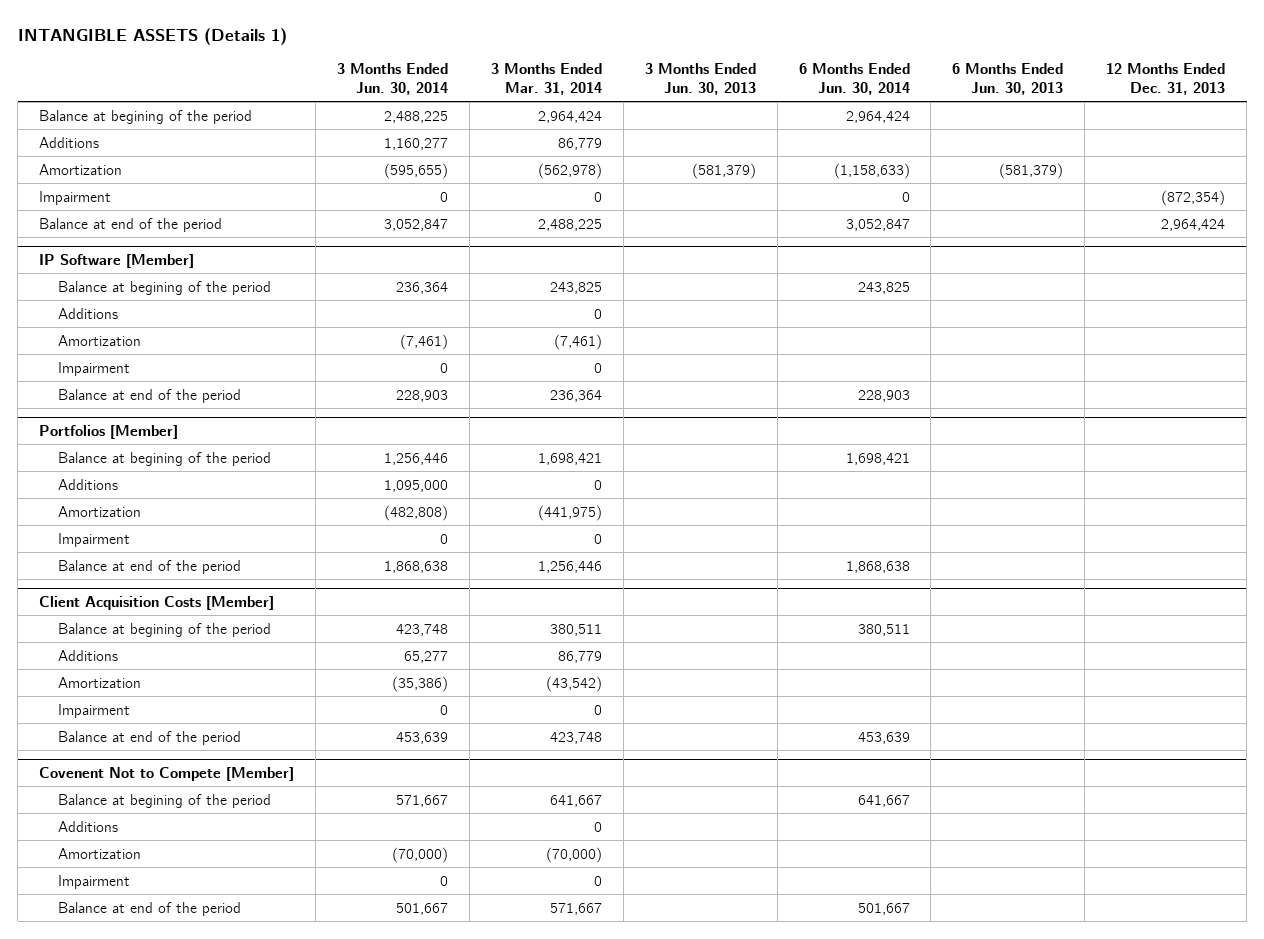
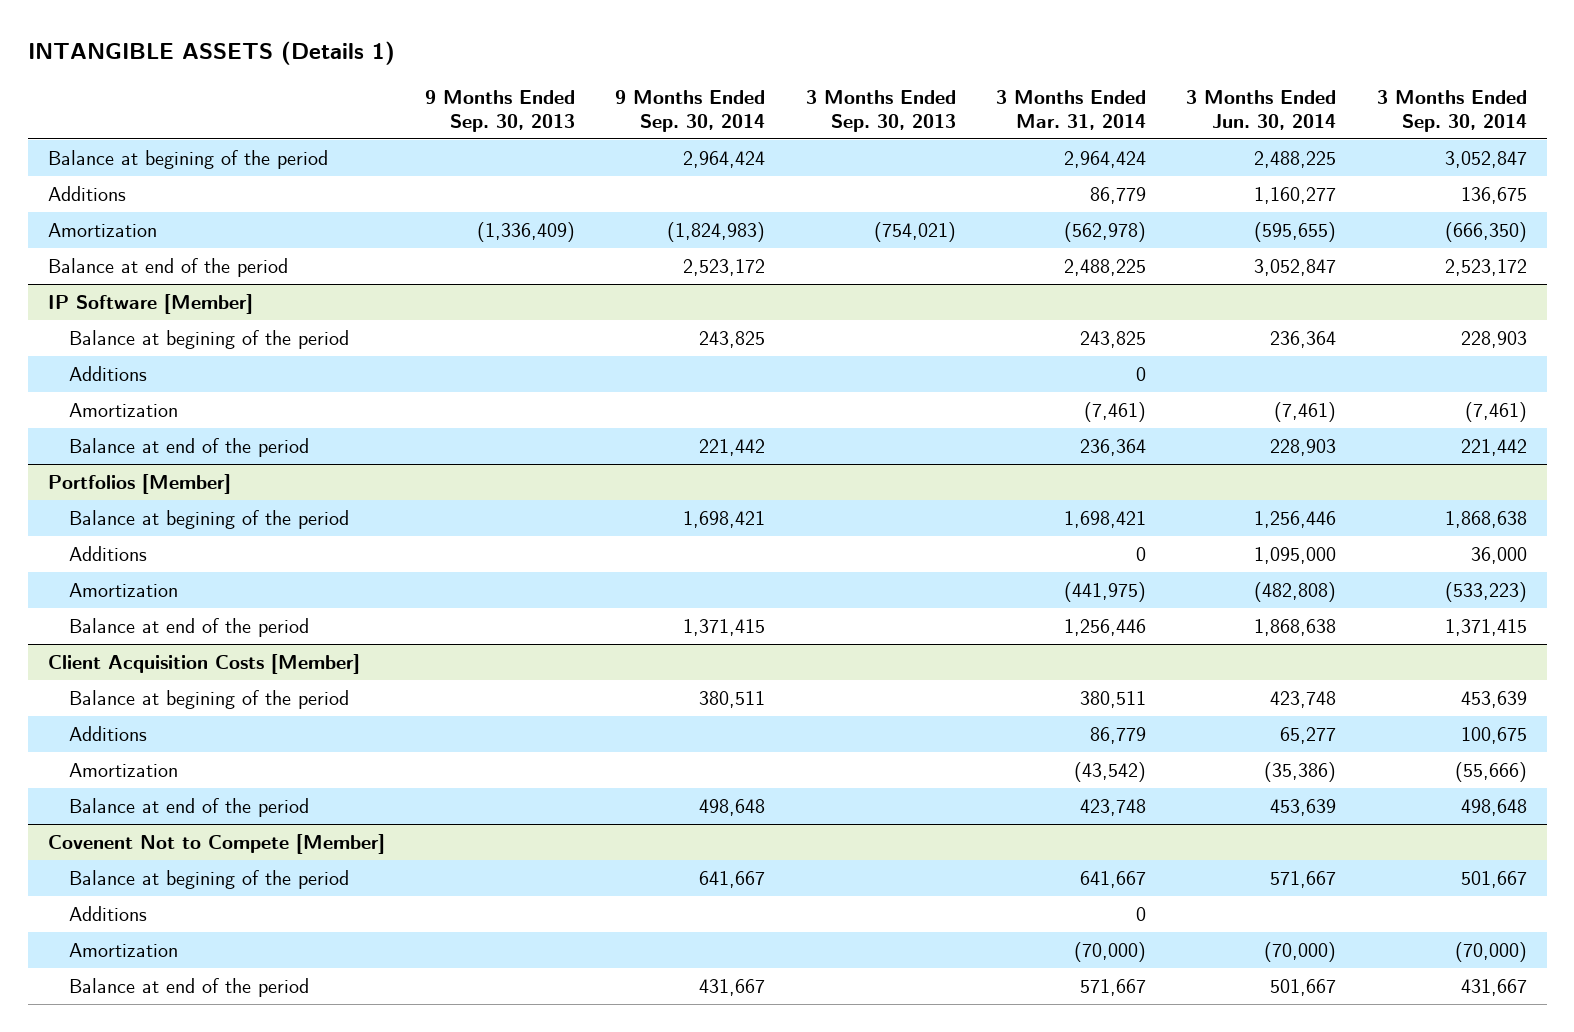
- | 3 Months Ended Jun. 30, 2014 | 3 Months Ended Mar. 31, 2014 | 3 Months Ended Jun. 30, 2013 | 6 Months Ended Jun. 30, 2014 | 6 Months Ended Jun. 30, 2013 | 12 Months Ended Dec. 31, 2013
+ | 9 Months Ended Sep. 30, 2013 | 9 Months Ended Sep. 30, 2014 | 3 Months Ended Sep. 30, 2013 | 3 Months Ended Mar. 31, 2014 | 3 Months Ended Jun. 30, 2014 | 3 Months Ended Sep. 30, 2014
- Impairment | 0 | 0 | | 0 | | (872,354)
@ IP Software [Member]
- Impairment | 0 | 0 | | | |
@ Portfolios [Member]
- Impairment | 0 | 0 | | | |
@ Client Acquisition Costs [Member]
- Impairment | 0 | 0 | | | |
@ Covenent Not to Compete [Member]
- Impairment | 0 | 0 | | | |

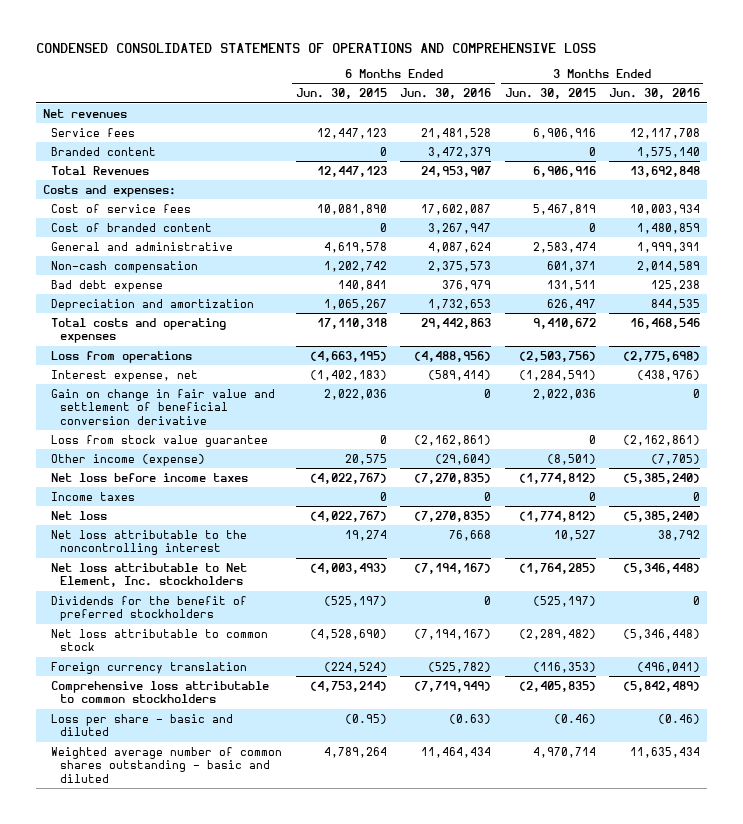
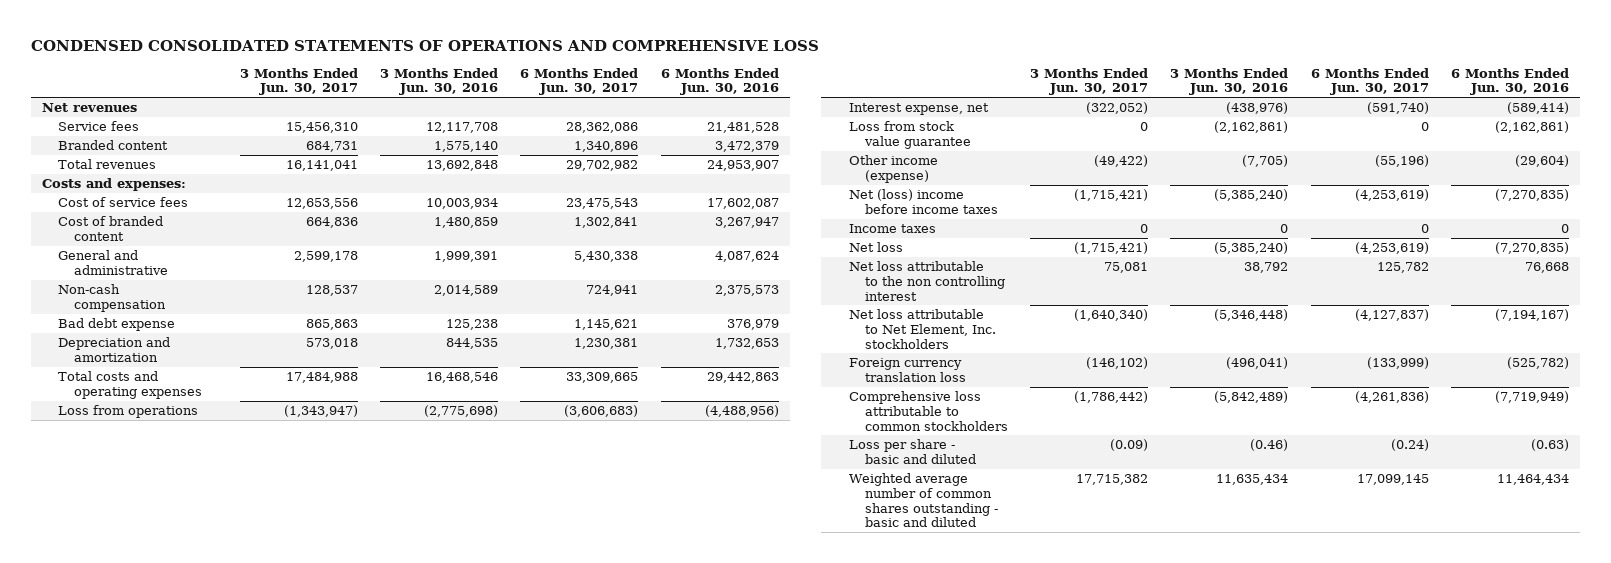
- | 6 Months Ended Jun. 30, 2015 | 6 Months Ended Jun. 30, 2016 | 3 Months Ended Jun. 30, 2015 | 3 Months Ended Jun. 30, 2016
+ | 3 Months Ended Jun. 30, 2017 | 3 Months Ended Jun. 30, 2016 | 6 Months Ended Jun. 30, 2017 | 6 Months Ended Jun. 30, 2016
- Total Revenues | 12,447,123 | 24,953,907 | 6,906,916 | 13,692,848
+ Total revenues | 16,141,041 | 13,692,848 | 29,702,982 | 24,953,907
- Gain on change in fair value and settlement of beneficial conversion derivative | 2,022,036 | 0 | 2,022,036 | 0
- Net loss before income taxes | (4,022,767) | (7,270,835) | (1,774,812) | (5,385,240)
+ Net (loss) income before income taxes | (1,715,421) | (5,385,240) | (4,253,619) | (7,270,835)
- Net loss attributable to the noncontrolling interest | 19,274 | 76,668 | 10,527 | 38,792
+ Net loss attributable to the non controlling interest | 75,081 | 38,792 | 125,782 | 76,668
- Dividends for the benefit of preferred stockholders | (525,197) | 0 | (525,197) | 0
- Net loss attributable to common stock | (4,528,690) | (7,194,167) | (2,289,482) | (5,346,448)
- Foreign currency translation | (224,524) | (525,782) | (116,353) | (496,041)
+ Foreign currency translation loss | (146,102) | (496,041) | (133,999) | (525,782)

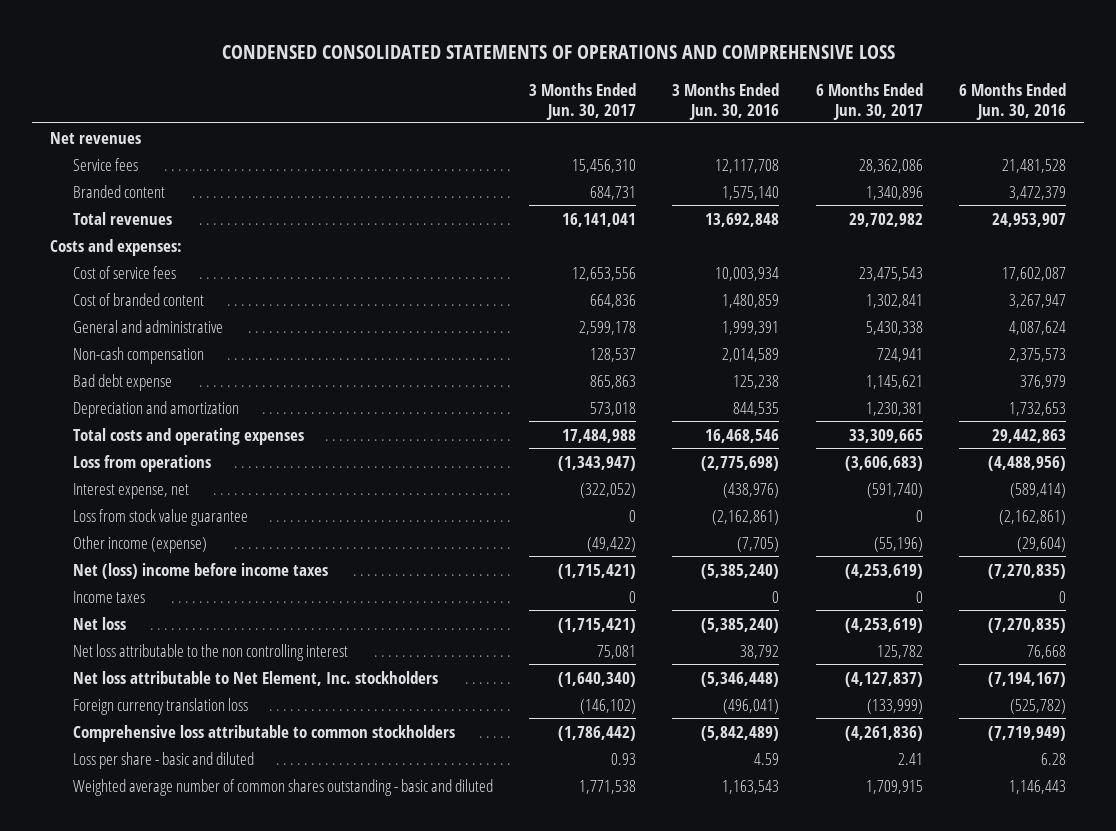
- Loss per share - basic and diluted | (0.09) | (0.46) | (0.24) | (0.63)
- Weighted average number of common shares outstanding - basic and diluted | 17,715,382 | 11,635,434 | 17,099,145 | 11,464,434
+ Loss per share - basic and diluted | 0.93 | 4.59 | 2.41 | 6.28
+ Weighted average number of common shares outstanding - basic and diluted | 1,771,538 | 1,163,543 | 1,709,915 | 1,146,443

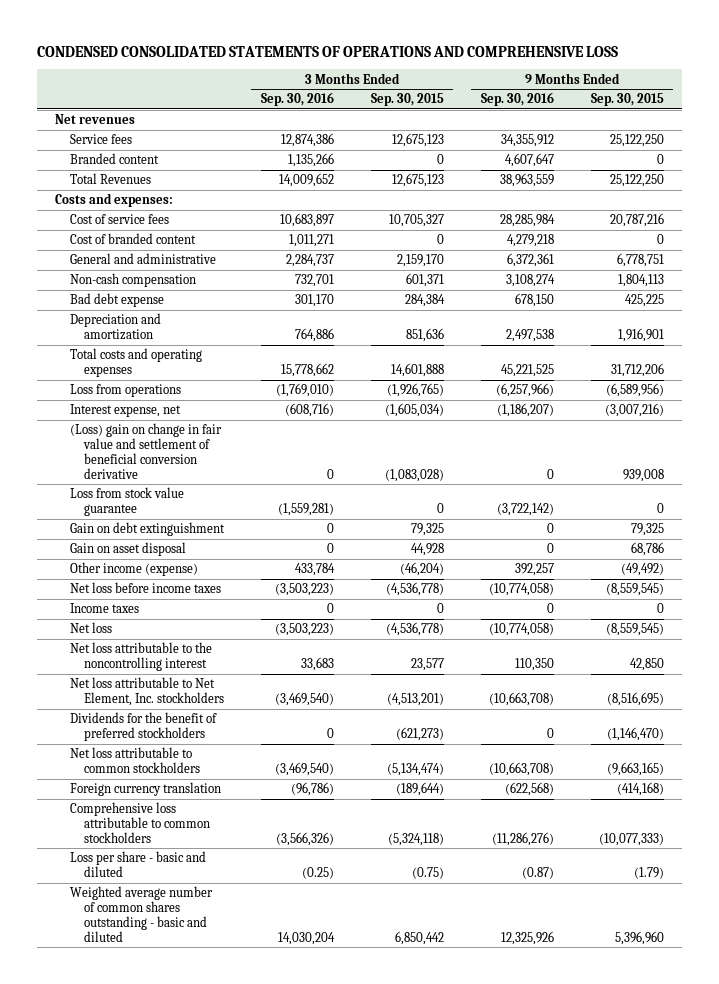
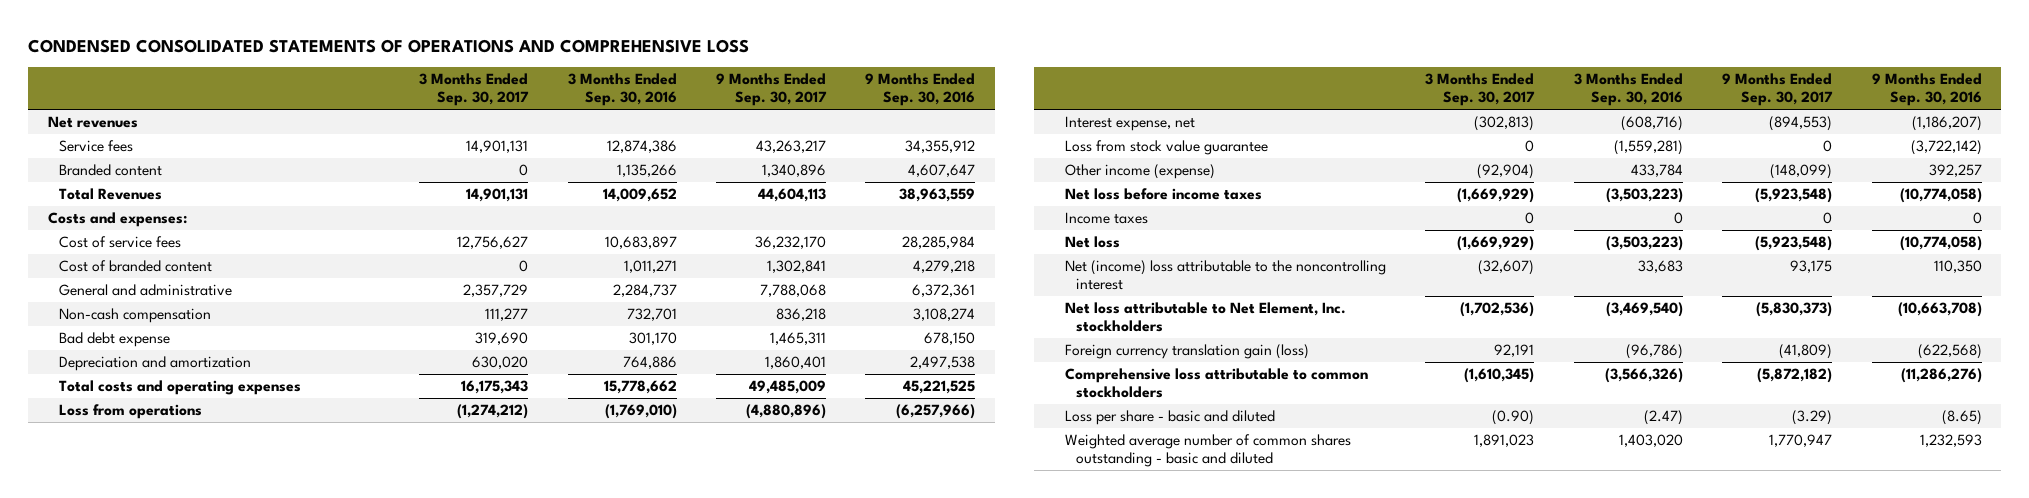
- | 3 Months Ended Sep. 30, 2016 | 3 Months Ended Sep. 30, 2015 | 9 Months Ended Sep. 30, 2016 | 9 Months Ended Sep. 30, 2015
+ | 3 Months Ended Sep. 30, 2017 | 3 Months Ended Sep. 30, 2016 | 9 Months Ended Sep. 30, 2017 | 9 Months Ended Sep. 30, 2016
- (Loss) gain on change in fair value and settlement of beneficial conversion derivative | 0 | (1,083,028) | 0 | 939,008
- Gain on debt extinguishment | 0 | 79,325 | 0 | 79,325
- Gain on asset disposal | 0 | 44,928 | 0 | 68,786
- Net loss attributable to the noncontrolling interest | 33,683 | 23,577 | 110,350 | 42,850
+ Net (income) loss attributable to the noncontrolling interest | (32,607) | 33,683 | 93,175 | 110,350
- Dividends for the benefit of preferred stockholders | 0 | (621,273) | 0 | (1,146,470)
- Net loss attributable to common stockholders | (3,469,540) | (5,134,474) | (10,663,708) | (9,663,165)
- Foreign currency translation | (96,786) | (189,644) | (622,568) | (414,168)
+ Foreign currency translation gain (loss) | 92,191 | (96,786) | (41,809) | (622,568)
- Loss per share - basic and diluted | (0.25) | (0.75) | (0.87) | (1.79)
- Weighted average number of common shares outstanding - basic and diluted | 14,030,204 | 6,850,442 | 12,325,926 | 5,396,960
+ Loss per share - basic and diluted | (0.90) | (2.47) | (3.29) | (8.65)
+ Weighted average number of common shares outstanding - basic and diluted | 1,891,023 | 1,403,020 | 1,770,947 | 1,232,593

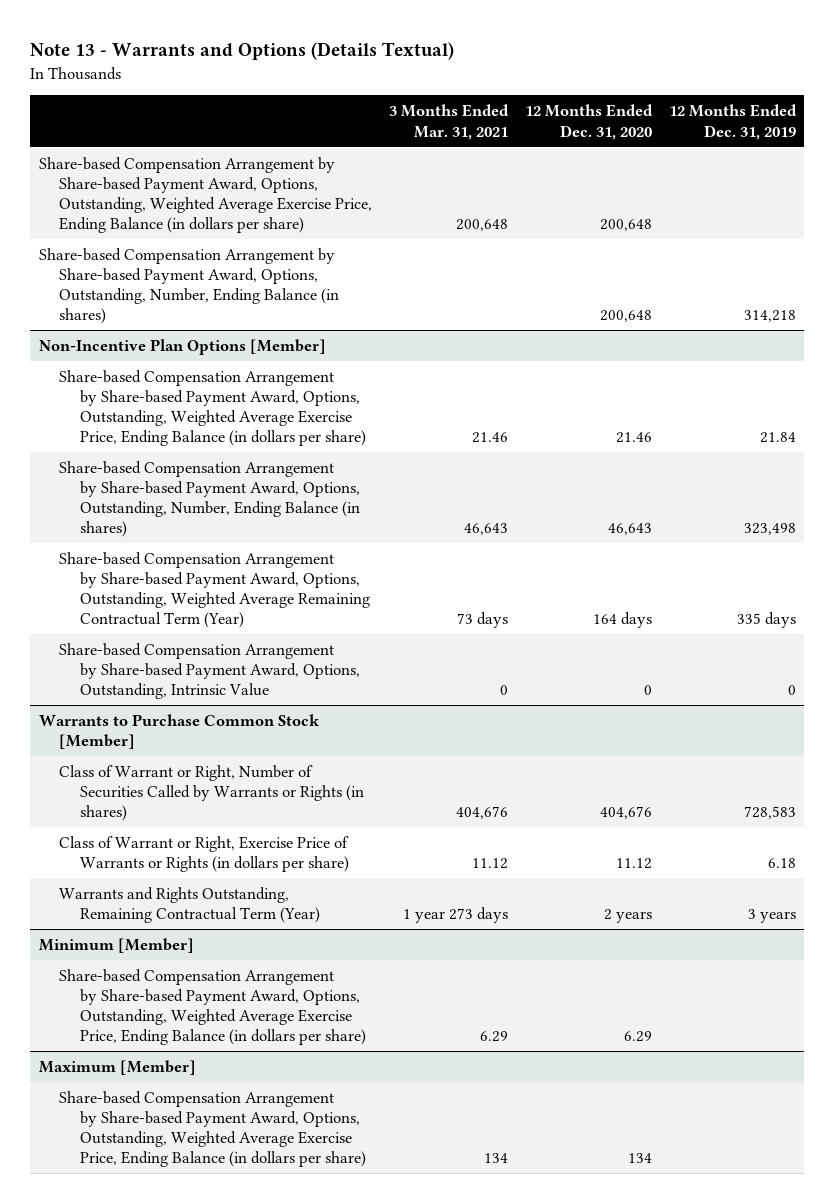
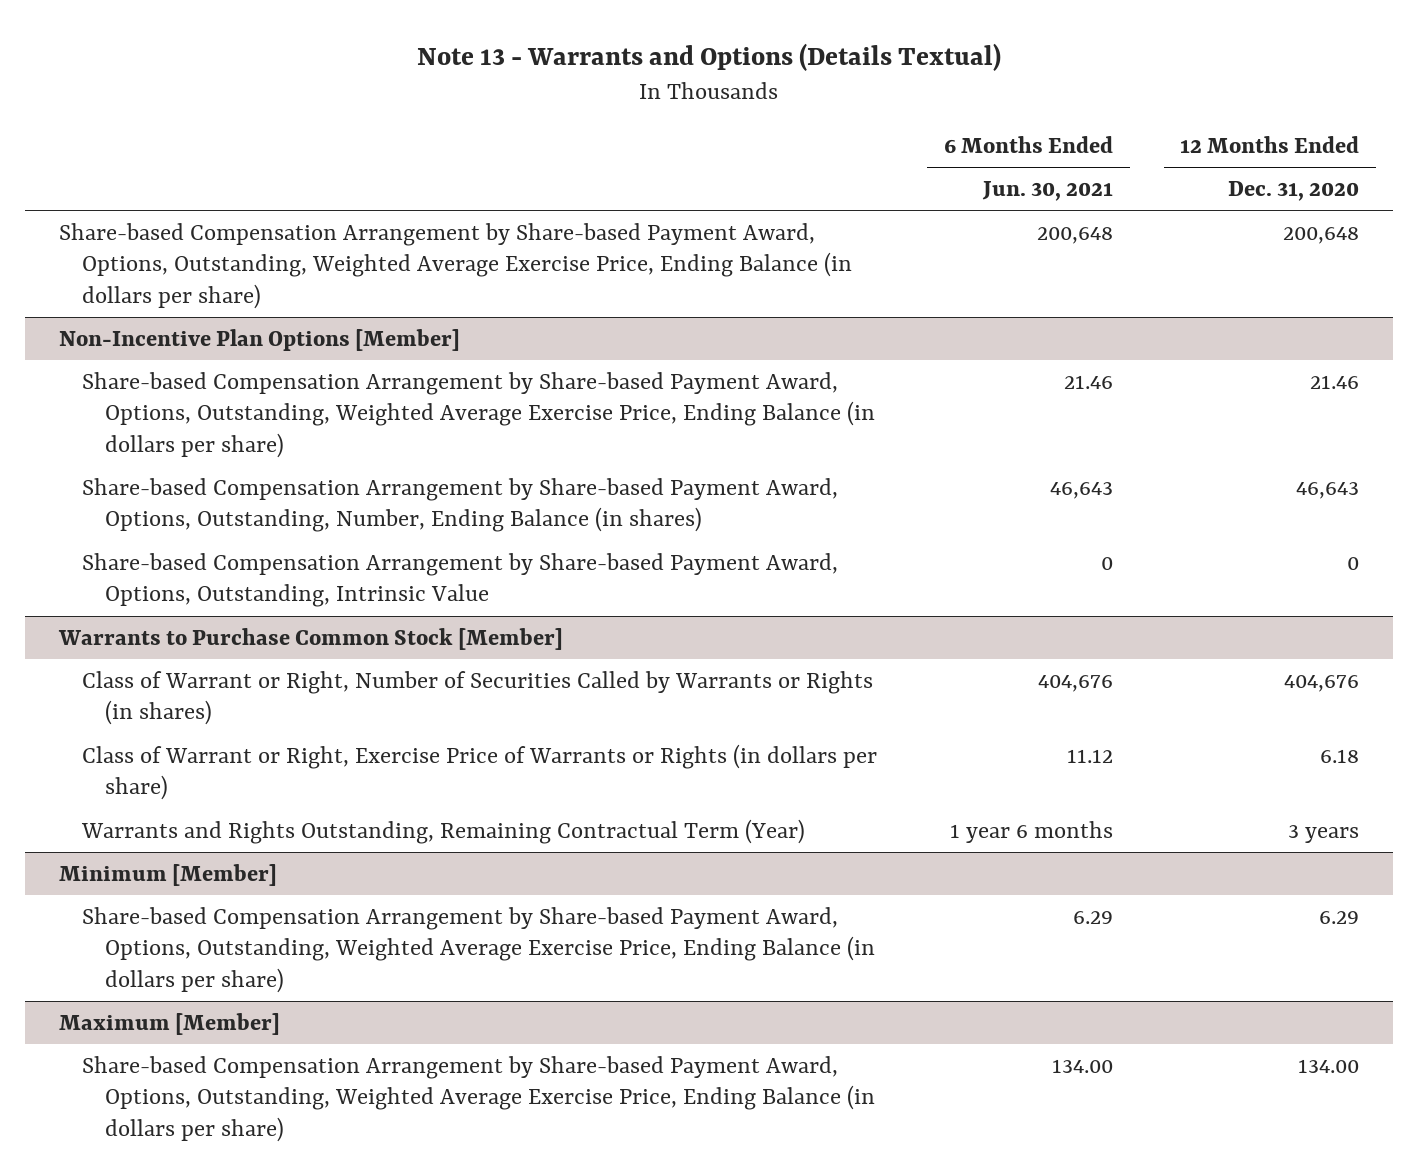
- | 3 Months Ended Mar. 31, 2021 | 12 Months Ended Dec. 31, 2020 | 12 Months Ended Dec. 31, 2019
+ | 6 Months Ended Jun. 30, 2021 | 12 Months Ended Dec. 31, 2020
- Share-based Compensation Arrangement by Share-based Payment Award, Options, Outstanding, Number, Ending Balance (in shares) | | 200,648 | 314,218
@ Non-Incentive Plan Options [Member]
- Share-based Compensation Arrangement by Share-based Payment Award, Options, Outstanding, Weighted Average Remaining Contractual Term (Year) | 73 days | 164 days | 335 days
@ Warrants to Purchase Common Stock [Member]
- Class of Warrant or Right, Exercise Price of Warrants or Rights (in dollars per share) | 11.12 | 11.12 | 6.18
- Warrants and Rights Outstanding, Remaining Contractual Term (Year) | 1 year 273 days | 2 years | 3 years
+ Class of Warrant or Right, Exercise Price of Warrants or Rights (in dollars per share) | 11.12 | 6.18
+ Warrants and Rights Outstanding, Remaining Contractual Term (Year) | 1 year 6 months | 3 years
@ Maximum [Member]
- Share-based Compensation Arrangement by Share-based Payment Award, Options, Outstanding, Weighted Average Exercise Price, Ending Balance (in dollars per share) | 134 | 134 |
+ Share-based Compensation Arrangement by Share-based Payment Award, Options, Outstanding, Weighted Average Exercise Price, Ending Balance (in dollars per share) | 134.00 | 134.00

